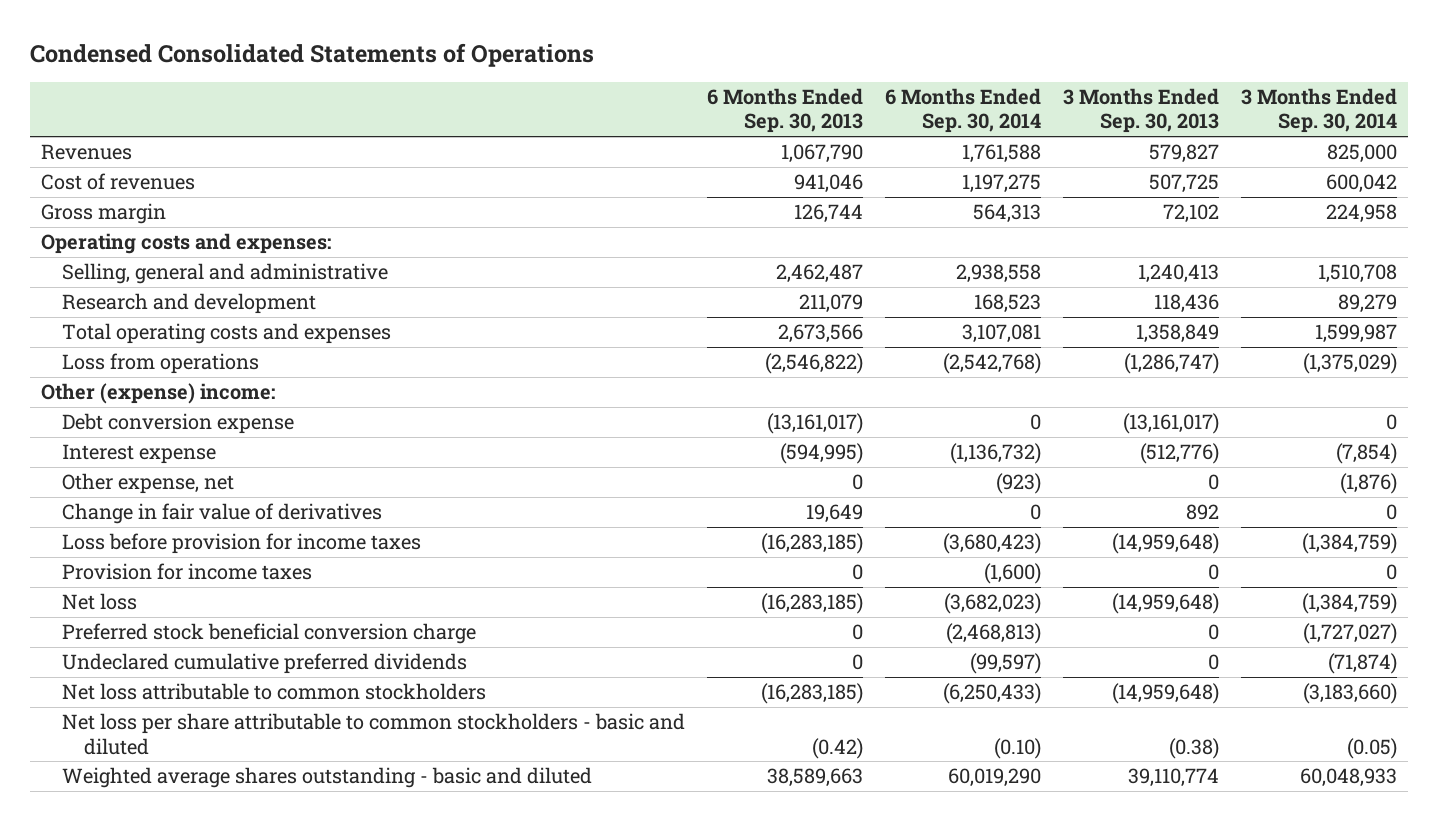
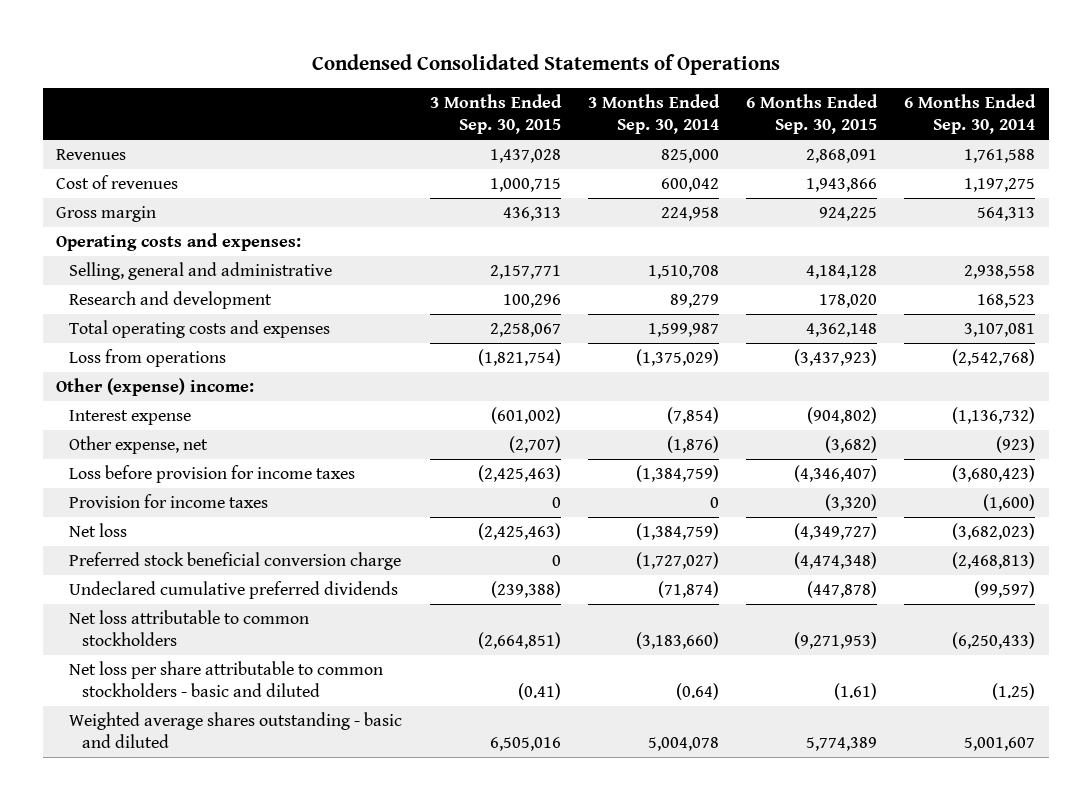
- | 6 Months Ended Sep. 30, 2013 | 6 Months Ended Sep. 30, 2014 | 3 Months Ended Sep. 30, 2013 | 3 Months Ended Sep. 30, 2014
+ | 3 Months Ended Sep. 30, 2015 | 3 Months Ended Sep. 30, 2014 | 6 Months Ended Sep. 30, 2015 | 6 Months Ended Sep. 30, 2014
- Debt conversion expense | (13,161,017) | 0 | (13,161,017) | 0
- Change in fair value of derivatives | 19,649 | 0 | 892 | 0
- Net loss per share attributable to common stockholders - basic and diluted | (0.42) | (0.10) | (0.38) | (0.05)
- Weighted average shares outstanding - basic and diluted | 38,589,663 | 60,019,290 | 39,110,774 | 60,048,933
+ Net loss per share attributable to common stockholders - basic and diluted | (0.41) | (0.64) | (1.61) | (1.25)
+ Weighted average shares outstanding - basic and diluted | 6,505,016 | 5,004,078 | 5,774,389 | 5,001,607

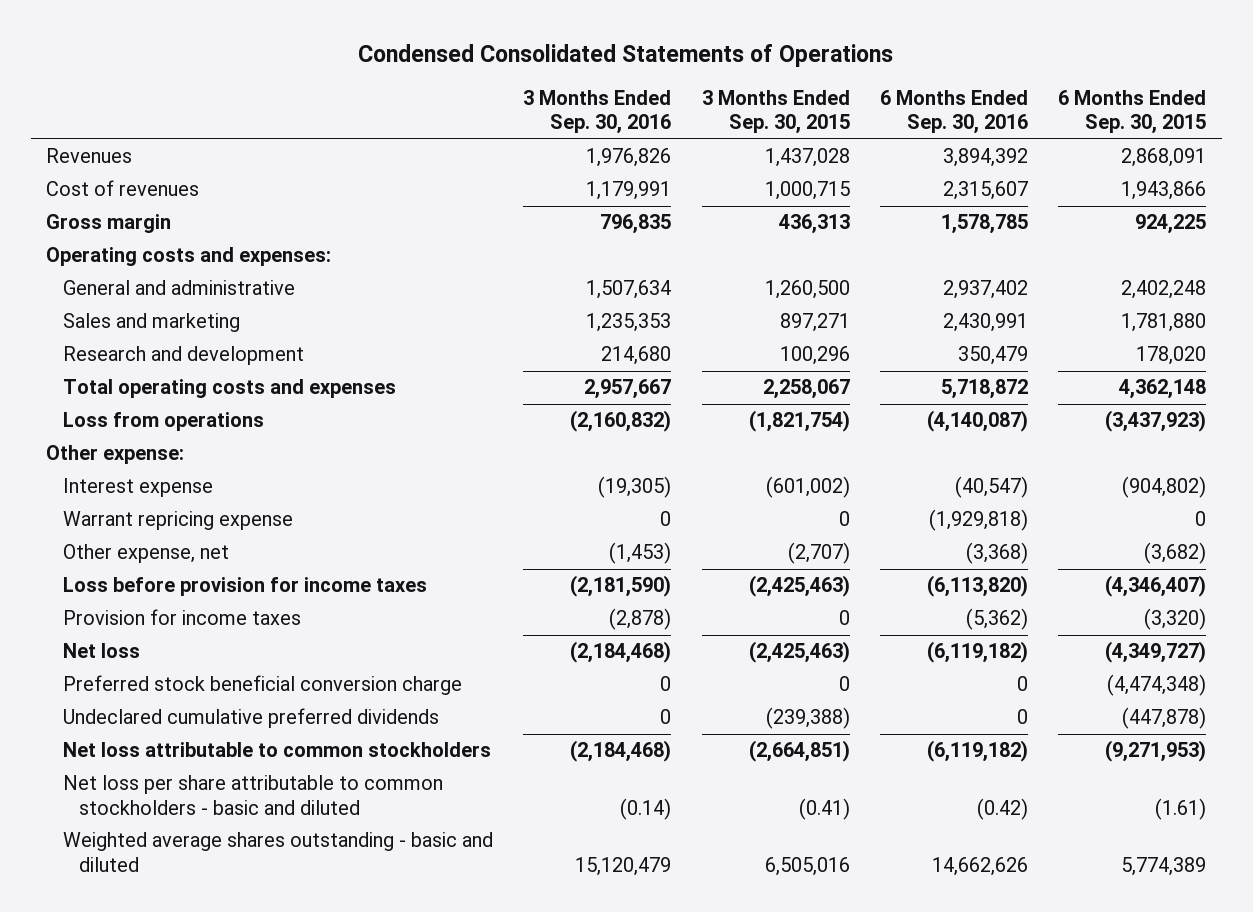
- | 3 Months Ended Sep. 30, 2015 | 3 Months Ended Sep. 30, 2014 | 6 Months Ended Sep. 30, 2015 | 6 Months Ended Sep. 30, 2014
+ | 3 Months Ended Sep. 30, 2016 | 3 Months Ended Sep. 30, 2015 | 6 Months Ended Sep. 30, 2016 | 6 Months Ended Sep. 30, 2015
- Selling, general and administrative | 2,157,771 | 1,510,708 | 4,184,128 | 2,938,558
+ General and administrative | 1,507,634 | 1,260,500 | 2,937,402 | 2,402,248
+ Sales and marketing | 1,235,353 | 897,271 | 2,430,991 | 1,781,880
- Other (expense) income:
+ Other expense:
+ Warrant repricing expense | 0 | 0 | (1,929,818) | 0

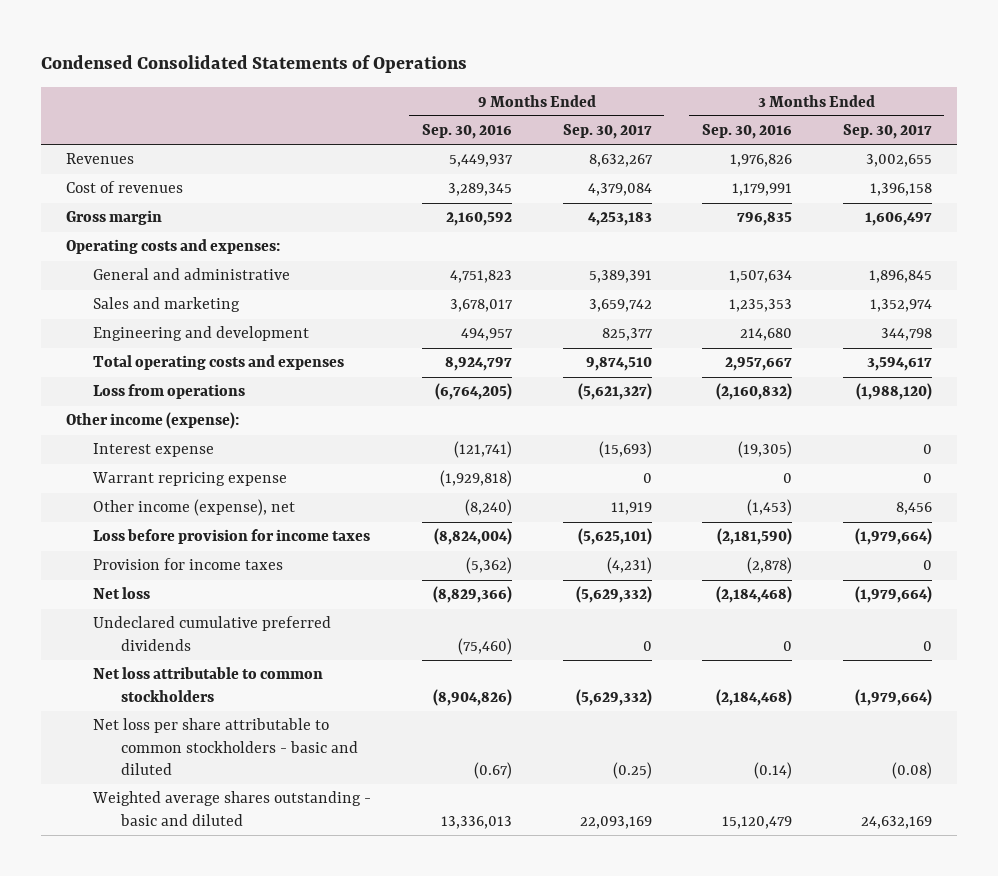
- | 3 Months Ended Sep. 30, 2016 | 3 Months Ended Sep. 30, 2015 | 6 Months Ended Sep. 30, 2016 | 6 Months Ended Sep. 30, 2015
+ | 9 Months Ended Sep. 30, 2016 | 9 Months Ended Sep. 30, 2017 | 3 Months Ended Sep. 30, 2016 | 3 Months Ended Sep. 30, 2017
- Research and development | 214,680 | 100,296 | 350,479 | 178,020
+ Engineering and development | 494,957 | 825,377 | 214,680 | 344,798
- Other expense:
+ Other income (expense):
- Other expense, net | (1,453) | (2,707) | (3,368) | (3,682)
+ Other income (expense), net | (8,240) | 11,919 | (1,453) | 8,456
- Preferred stock beneficial conversion charge | 0 | 0 | 0 | (4,474,348)

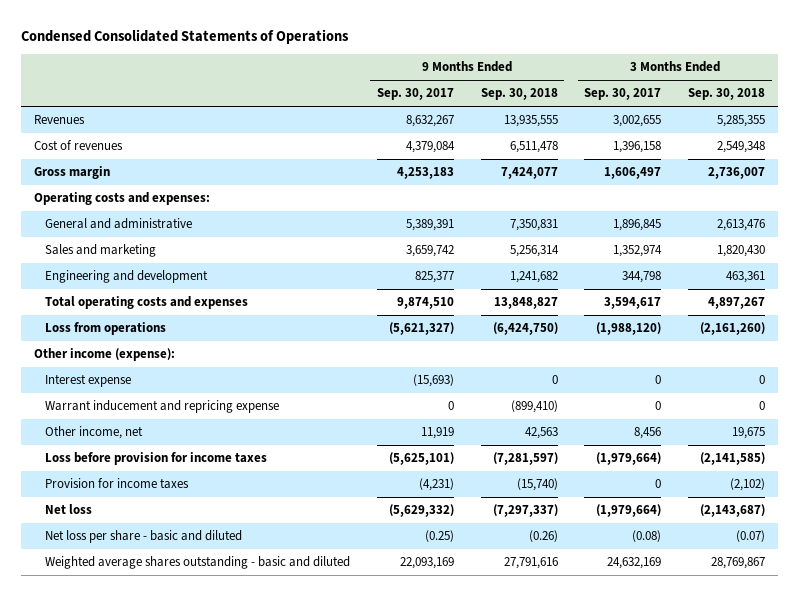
- | 9 Months Ended Sep. 30, 2016 | 9 Months Ended Sep. 30, 2017 | 3 Months Ended Sep. 30, 2016 | 3 Months Ended Sep. 30, 2017
+ | 9 Months Ended Sep. 30, 2017 | 9 Months Ended Sep. 30, 2018 | 3 Months Ended Sep. 30, 2017 | 3 Months Ended Sep. 30, 2018
- Warrant repricing expense | (1,929,818) | 0 | 0 | 0
- Other income (expense), net | (8,240) | 11,919 | (1,453) | 8,456
+ Warrant inducement and repricing expense | 0 | (899,410) | 0 | 0
+ Other income, net | 11,919 | 42,563 | 8,456 | 19,675
- Undeclared cumulative preferred dividends | (75,460) | 0 | 0 | 0
- Net loss attributable to common stockholders | (8,904,826) | (5,629,332) | (2,184,468) | (1,979,664)
- Net loss per share attributable to common stockholders - basic and diluted | (0.67) | (0.25) | (0.14) | (0.08)
+ Net loss per share - basic and diluted | (0.25) | (0.26) | (0.08) | (0.07)

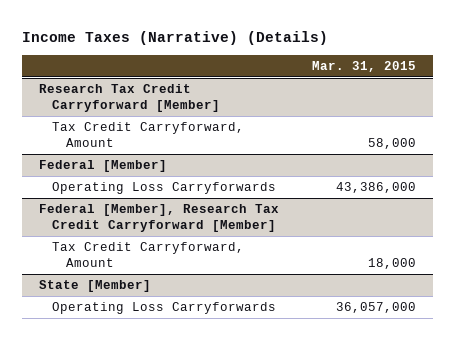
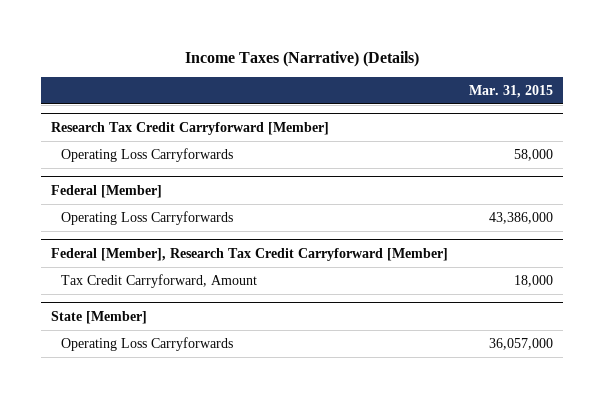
@ Research Tax Credit Carryforward [Member]
- Tax Credit Carryforward, Amount | 58,000
+ Operating Loss Carryforwards | 58,000

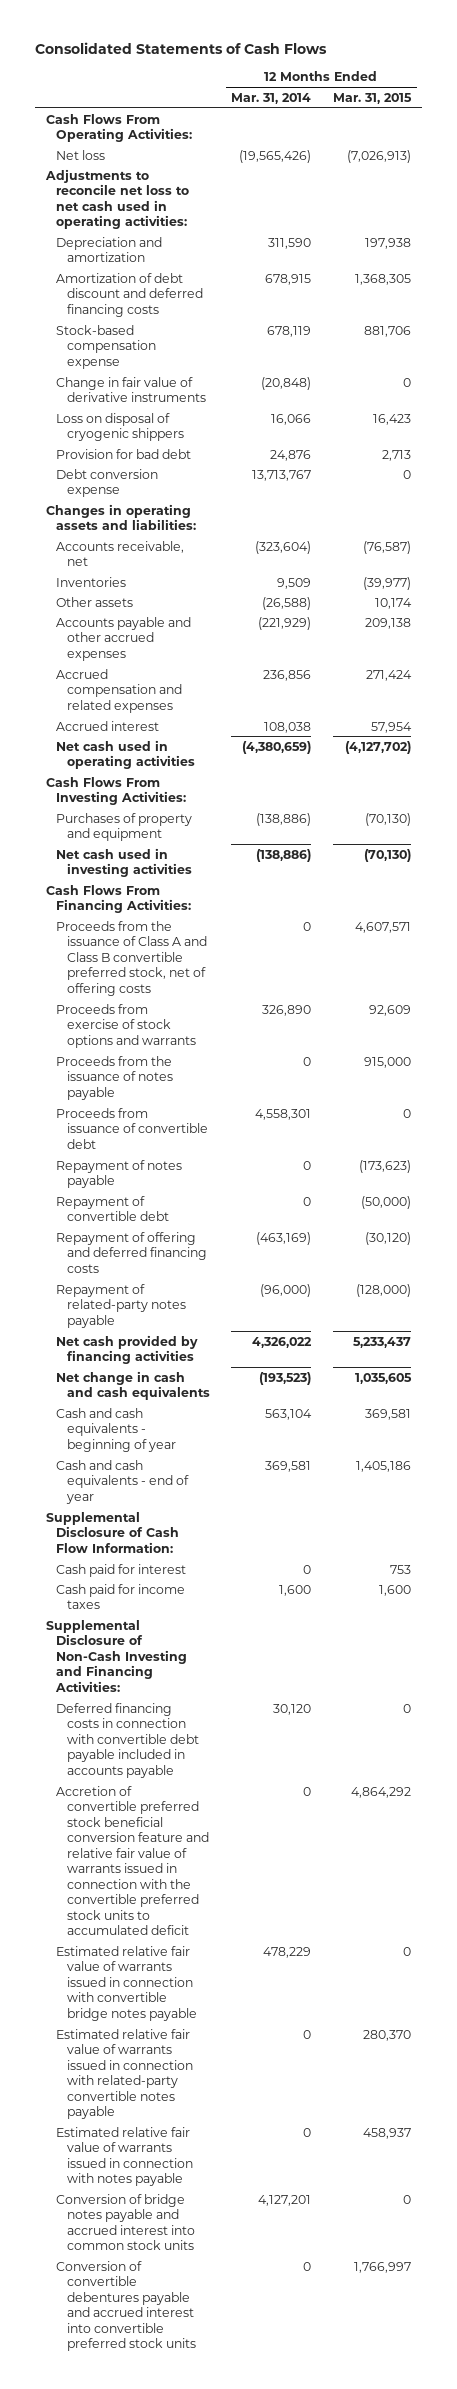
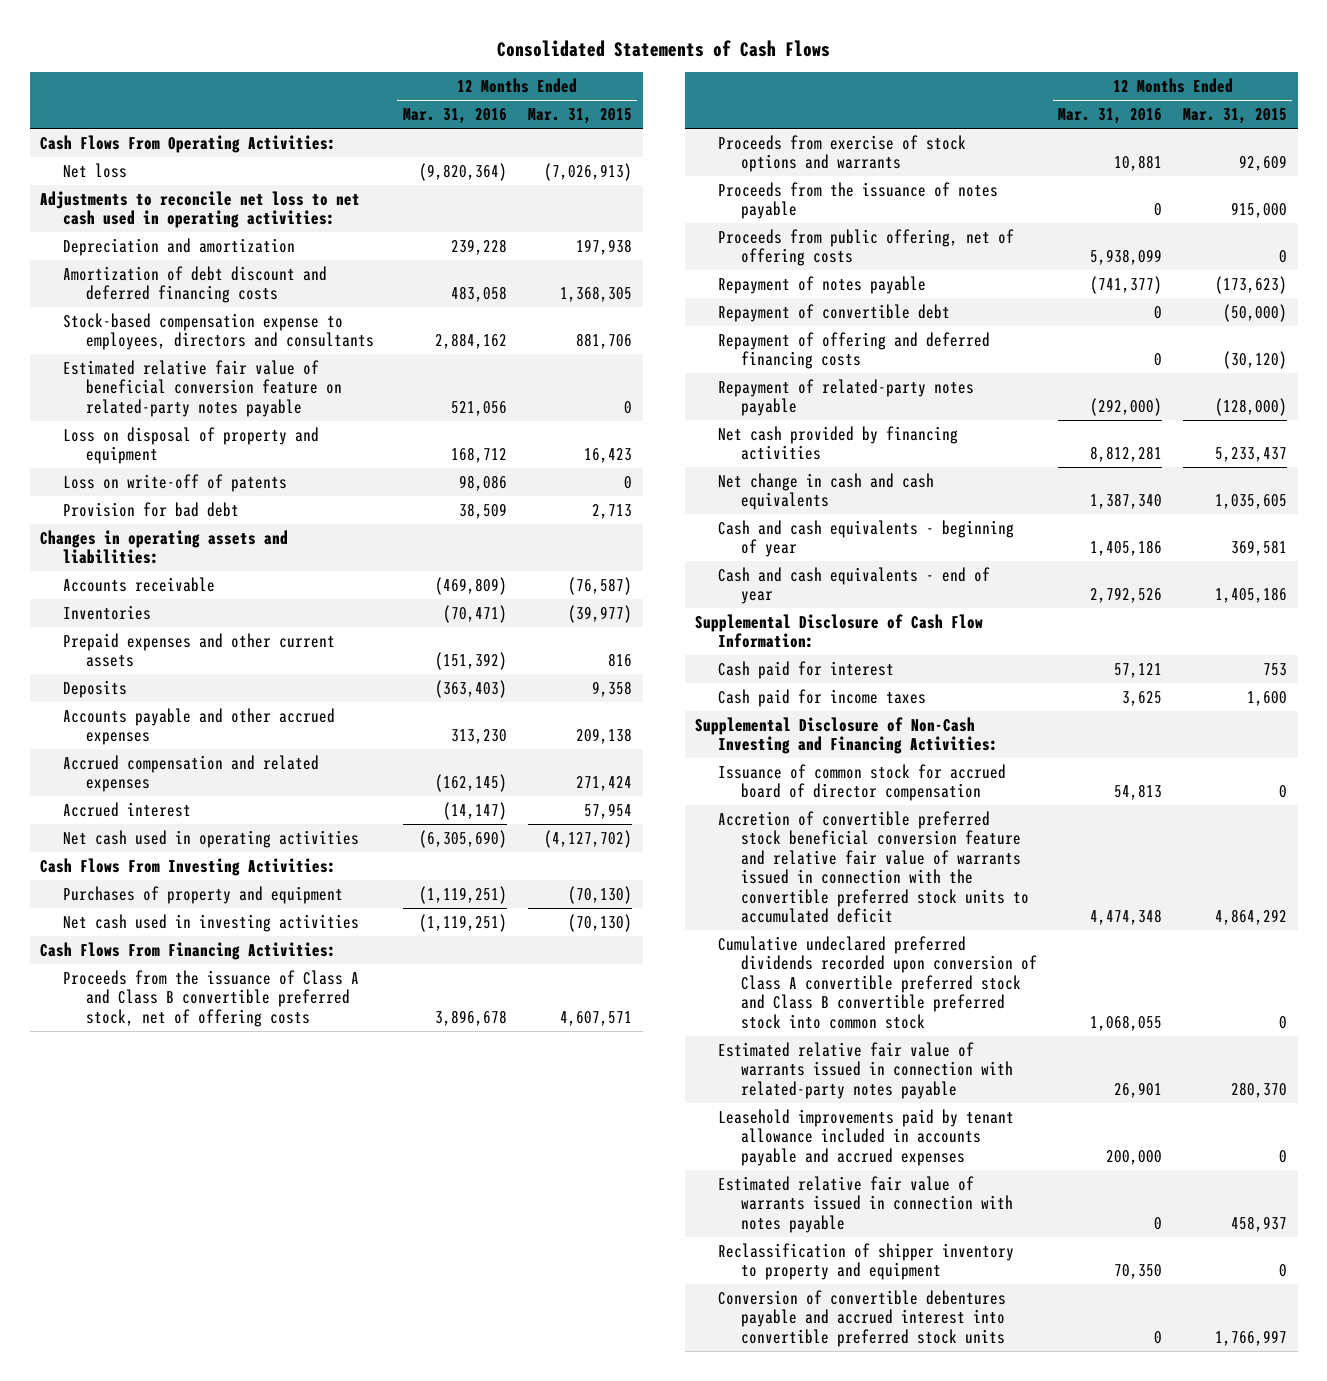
- | 12 Months Ended Mar. 31, 2014 | 12 Months Ended Mar. 31, 2015
+ | 12 Months Ended Mar. 31, 2016 | 12 Months Ended Mar. 31, 2015
- Stock-based compensation expense | 678,119 | 881,706
- Change in fair value of derivative instruments | (20,848) | 0
- Loss on disposal of cryogenic shippers | 16,066 | 16,423
+ Stock-based compensation expense to employees, directors and consultants | 2,884,162 | 881,706
+ Estimated relative fair value of beneficial conversion feature on related-party notes payable | 521,056 | 0
+ Loss on disposal of property and equipment | 168,712 | 16,423
+ Loss on write-off of patents | 98,086 | 0
- Debt conversion expense | 13,713,767 | 0
- Accounts receivable, net | (323,604) | (76,587)
+ Accounts receivable | (469,809) | (76,587)
- Other assets | (26,588) | 10,174
+ Prepaid expenses and other current assets | (151,392) | 816
+ Deposits | (363,403) | 9,358
- Proceeds from issuance of convertible debt | 4,558,301 | 0
+ Proceeds from public offering, net of offering costs | 5,938,099 | 0
- Deferred financing costs in connection with convertible debt payable included in accounts payable | 30,120 | 0
+ Issuance of common stock for accrued board of director compensation | 54,813 | 0
- Estimated relative fair value of warrants issued in connection with convertible bridge notes payable | 478,229 | 0
- Estimated relative fair value of warrants issued in connection with related-party convertible notes payable | 0 | 280,370
+ Cumulative undeclared preferred dividends recorded upon conversion of Class A convertible preferred stock and Class B convertible preferred stock into common stock | 1,068,055 | 0
+ Estimated relative fair value of warrants issued in connection with related-party notes payable | 26,901 | 280,370
+ Leasehold improvements paid by tenant allowance included in accounts payable and accrued expenses | 200,000 | 0
- Conversion of bridge notes payable and accrued interest into common stock units | 4,127,201 | 0
+ Reclassification of shipper inventory to property and equipment | 70,350 | 0

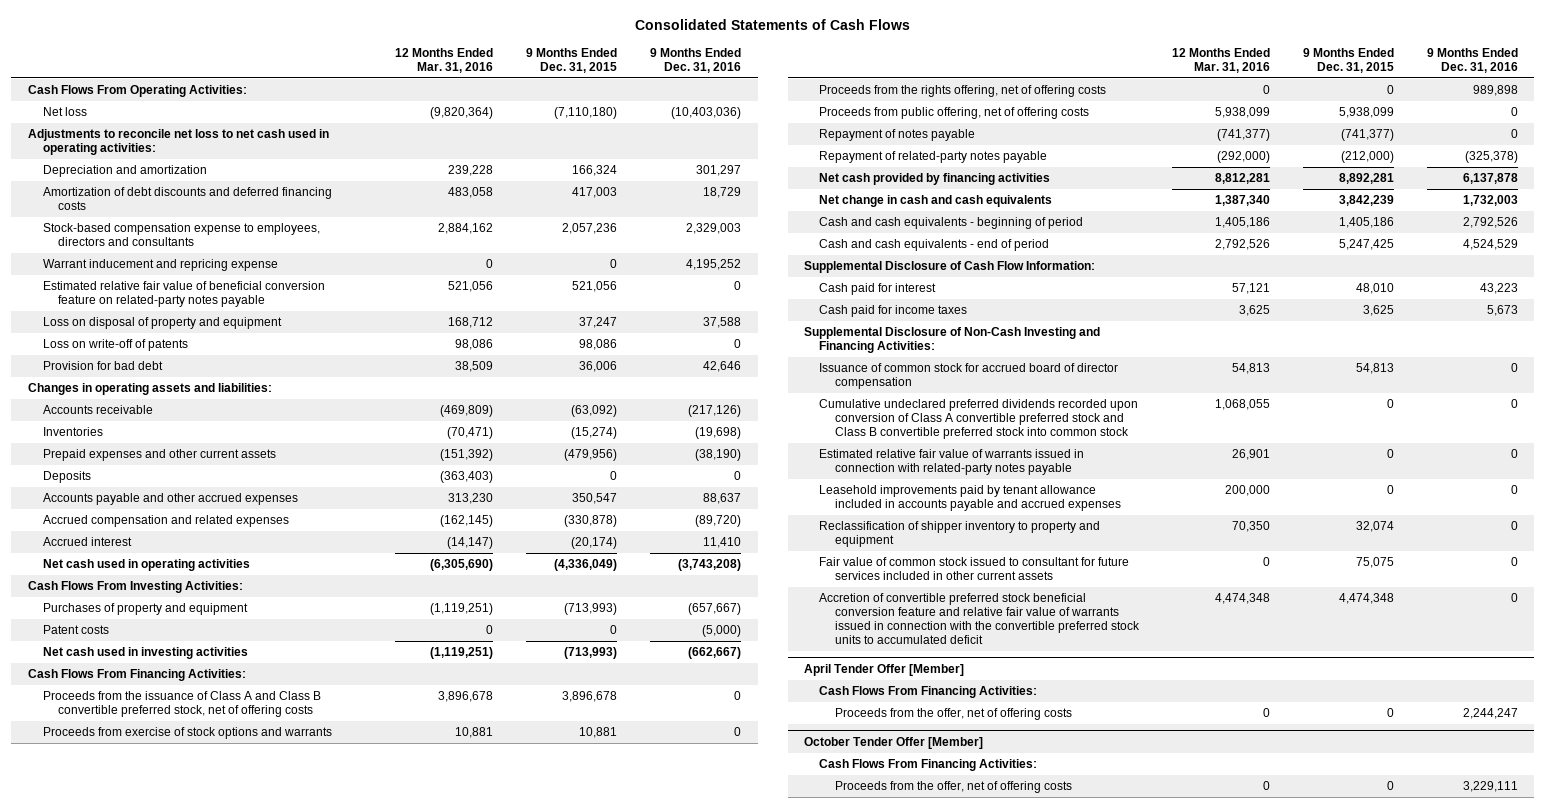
- | 12 Months Ended Mar. 31, 2016 | 12 Months Ended Mar. 31, 2015
+ | 12 Months Ended Mar. 31, 2016 | 9 Months Ended Dec. 31, 2015 | 9 Months Ended Dec. 31, 2016
- Amortization of debt discount and deferred financing costs | 483,058 | 1,368,305
+ Amortization of debt discounts and deferred financing costs | 483,058 | 417,003 | 18,729
+ Warrant inducement and repricing expense | 0 | 0 | 4,195,252
+ Patent costs | 0 | 0 | (5,000)
- Proceeds from the issuance of notes payable | 0 | 915,000
+ Proceeds from the rights offering, net of offering costs | 0 | 0 | 989,898
- Repayment of convertible debt | 0 | (50,000)
- Repayment of offering and deferred financing costs | 0 | (30,120)
- Cash and cash equivalents - beginning of year | 1,405,186 | 369,581
- Cash and cash equivalents - end of year | 2,792,526 | 1,405,186
+ Cash and cash equivalents - beginning of period | 1,405,186 | 1,405,186 | 2,792,526
+ Cash and cash equivalents - end of period | 2,792,526 | 5,247,425 | 4,524,529
- Estimated relative fair value of warrants issued in connection with notes payable | 0 | 458,937
- Conversion of convertible debentures payable and accrued interest into convertible preferred stock units | 0 | 1,766,997
+ Fair value of common stock issued to consultant for future services included in other current assets | 0 | 75,075 | 0
moved down: Accretion of convertible preferred stock beneficial conversion feature and relative fair value of warrants issued in connection with the convertible preferred stock units to accumulated deficit | 4,474,348 | 4,474,348 | 0
+ April Tender Offer [Member]
+ Cash Flows From Financing Activities:
+ Proceeds from the offer, net of offering costs | 0 | 0 | 2,244,247
+ October Tender Offer [Member]
+ Cash Flows From Financing Activities:
+ Proceeds from the offer, net of offering costs | 0 | 0 | 3,229,111

